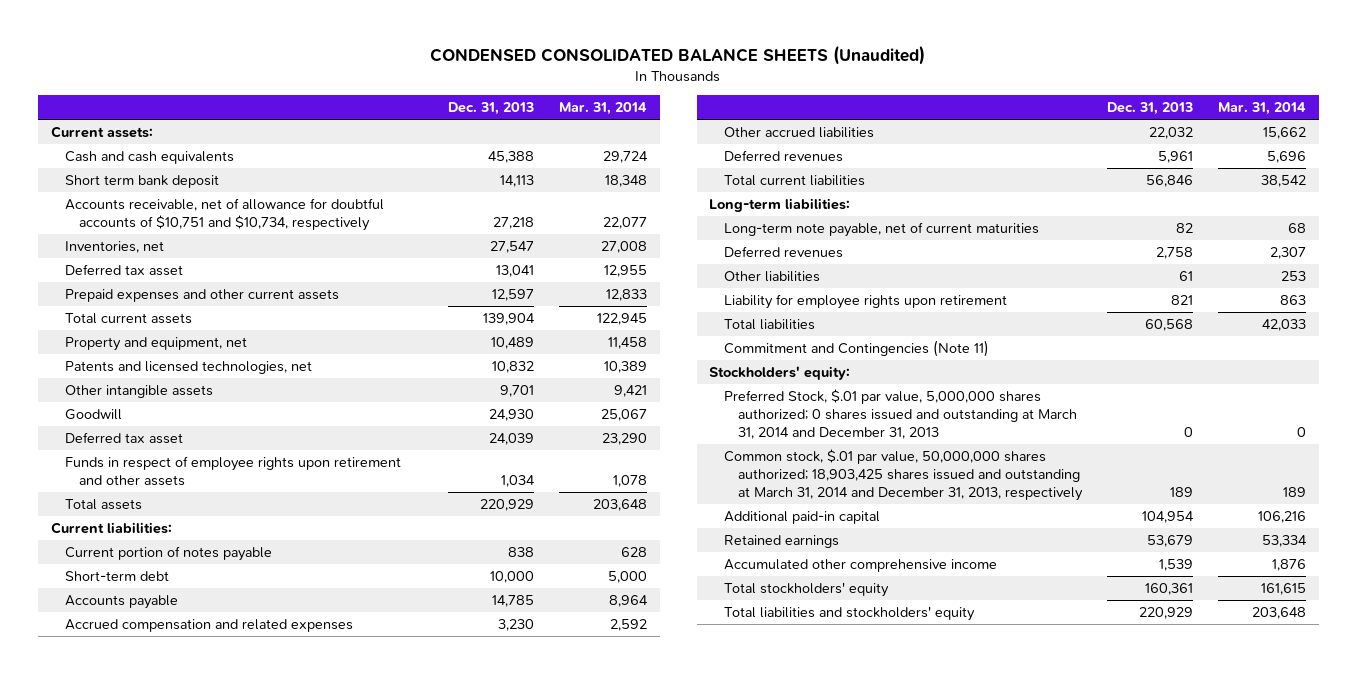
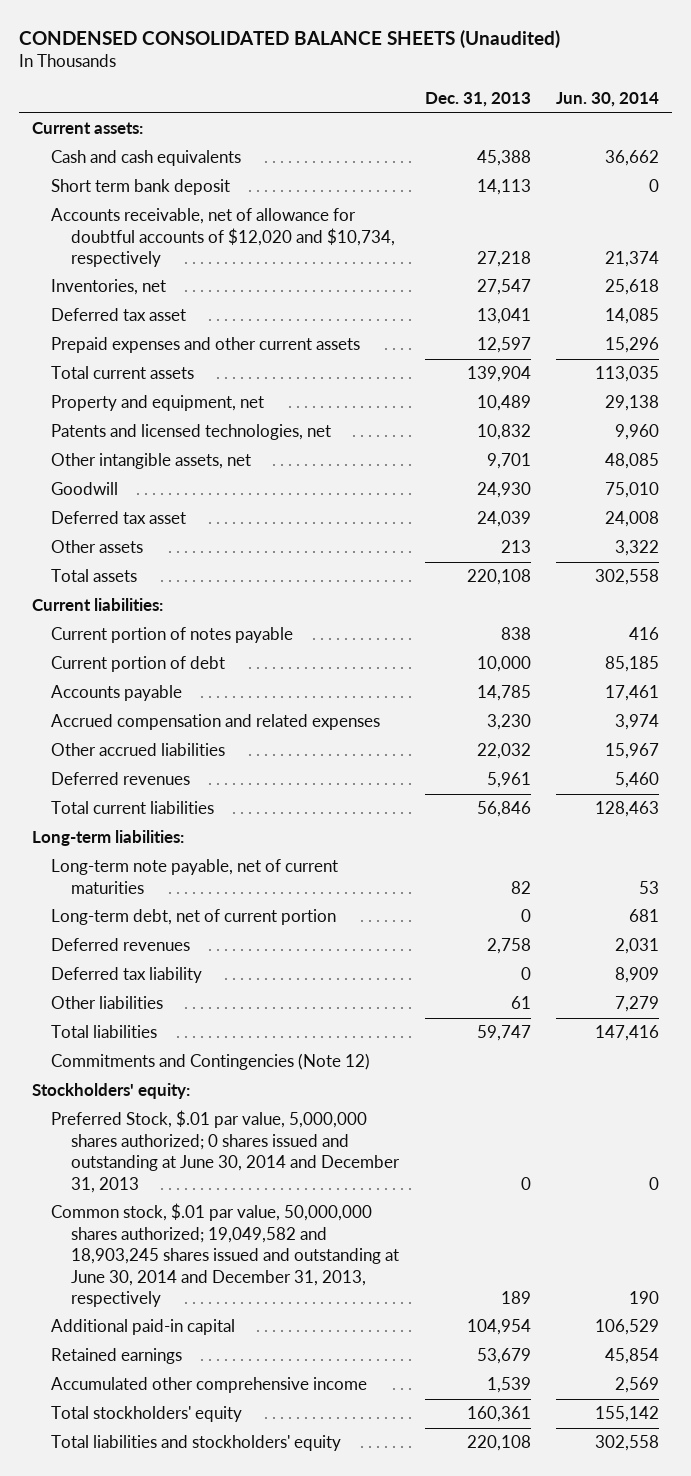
- | Dec. 31, 2013 | Mar. 31, 2014
+ | Dec. 31, 2013 | Jun. 30, 2014
- Accounts receivable, net of allowance for doubtful accounts of $10,751 and $10,734, respectively | 27,218 | 22,077
+ Accounts receivable, net of allowance for doubtful accounts of $12,020 and $10,734, respectively | 27,218 | 21,374
- Other intangible assets | 9,701 | 9,421
+ Other intangible assets, net | 9,701 | 48,085
- Funds in respect of employee rights upon retirement and other assets | 1,034 | 1,078
- Total assets | 220,929 | 203,648
+ Other assets | 213 | 3,322
+ Total assets | 220,108 | 302,558
- Short-term debt | 10,000 | 5,000
+ Current portion of debt | 10,000 | 85,185
+ Long-term debt, net of current portion | 0 | 681
+ Deferred tax liability | 0 | 8,909
- Liability for employee rights upon retirement | 821 | 863
- Total liabilities | 60,568 | 42,033
- Commitment and Contingencies (Note 11)
+ Total liabilities | 59,747 | 147,416
+ Commitments and Contingencies (Note 12)
- Preferred Stock, $.01 par value, 5,000,000 shares authorized; 0 shares issued and outstanding at March 31, 2014 and December 31, 2013 | 0 | 0
- Common stock, $.01 par value, 50,000,000 shares authorized; 18,903,425 shares issued and outstanding at March 31, 2014 and December 31, 2013, respectively | 189 | 189
+ Preferred Stock, $.01 par value, 5,000,000 shares authorized; 0 shares issued and outstanding at June 30, 2014 and December 31, 2013 | 0 | 0
+ Common stock, $.01 par value, 50,000,000 shares authorized; 19,049,582 and 18,903,245 shares issued and outstanding at June 30, 2014 and December 31, 2013, respectively | 189 | 190
- Total liabilities and stockholders' equity | 220,929 | 203,648
+ Total liabilities and stockholders' equity | 220,108 | 302,558

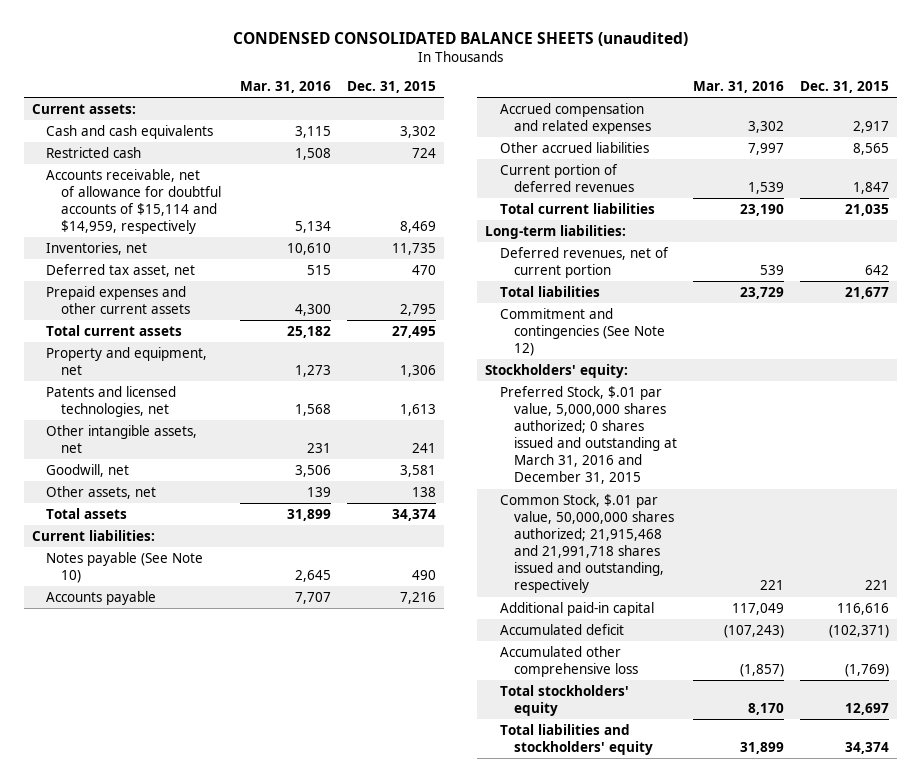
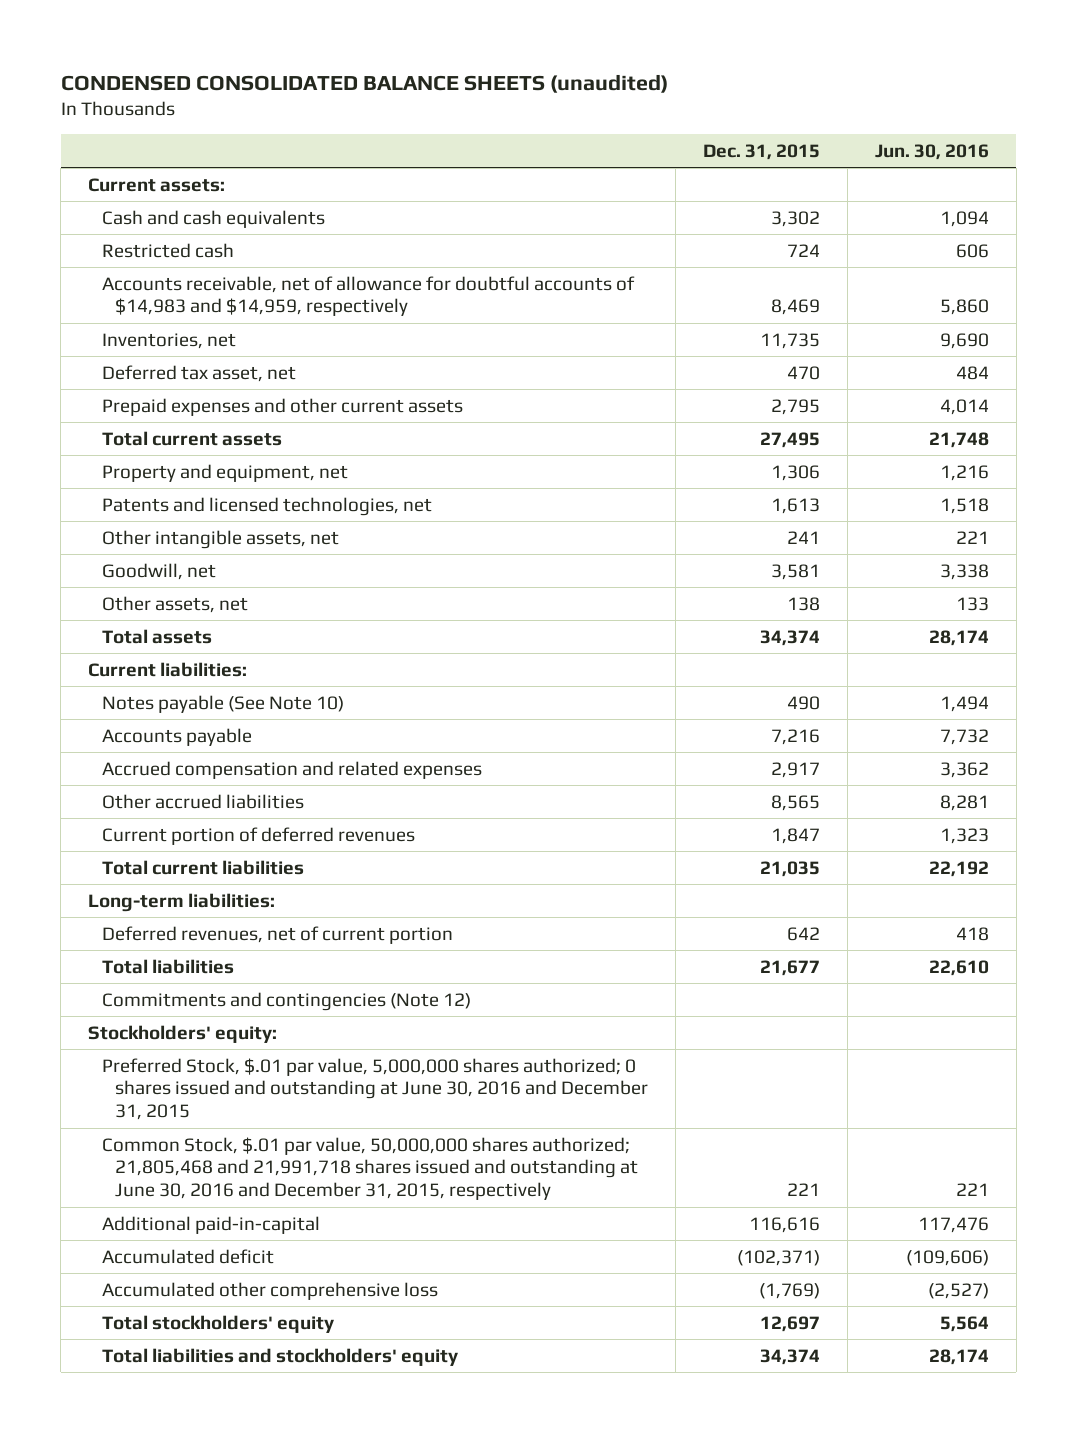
- | Mar. 31, 2016 | Dec. 31, 2015
+ | Dec. 31, 2015 | Jun. 30, 2016
- Accounts receivable, net of allowance for doubtful accounts of $15,114 and $14,959, respectively | 5,134 | 8,469
+ Accounts receivable, net of allowance for doubtful accounts of $14,983 and $14,959, respectively | 8,469 | 5,860
- Commitment and contingencies (See Note 12)
+ Commitments and contingencies (Note 12)
- Preferred Stock, $.01 par value, 5,000,000 shares authorized; 0 shares issued and outstanding at March 31, 2016 and December 31, 2015
- Common Stock, $.01 par value, 50,000,000 shares authorized; 21,915,468 and 21,991,718 shares issued and outstanding, respectively | 221 | 221
- Additional paid-in capital | 117,049 | 116,616
+ Preferred Stock, $.01 par value, 5,000,000 shares authorized; 0 shares issued and outstanding at June 30, 2016 and December 31, 2015
+ Common Stock, $.01 par value, 50,000,000 shares authorized; 21,805,468 and 21,991,718 shares issued and outstanding at June 30, 2016 and December 31, 2015, respectively | 221 | 221
+ Additional paid-in-capital | 116,616 | 117,476

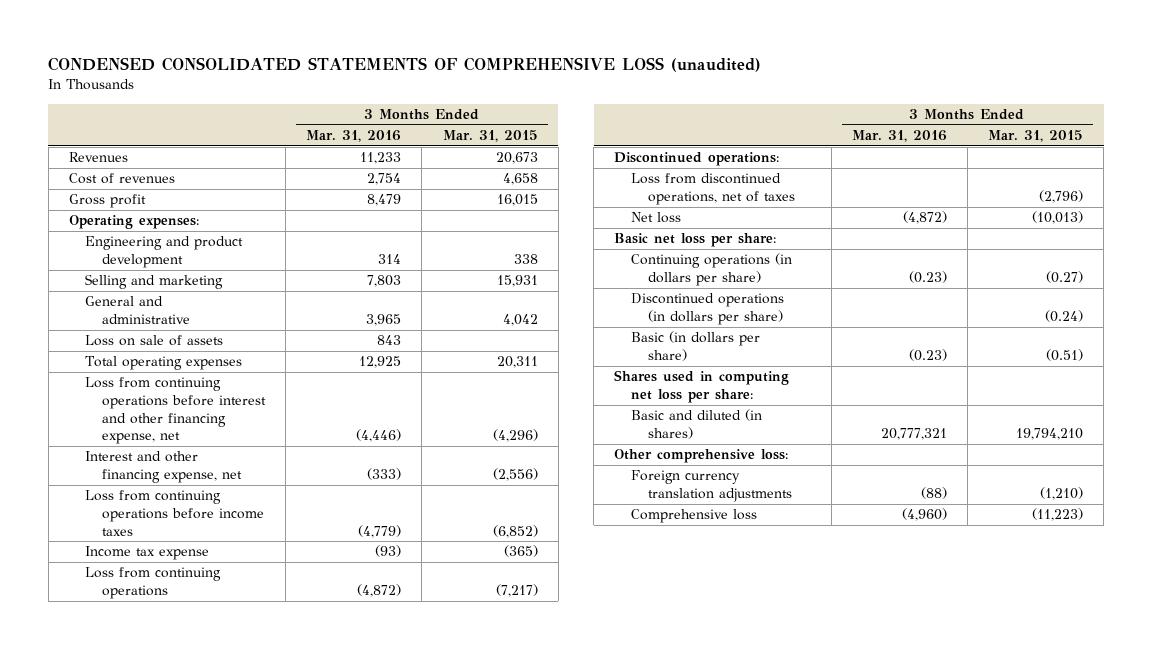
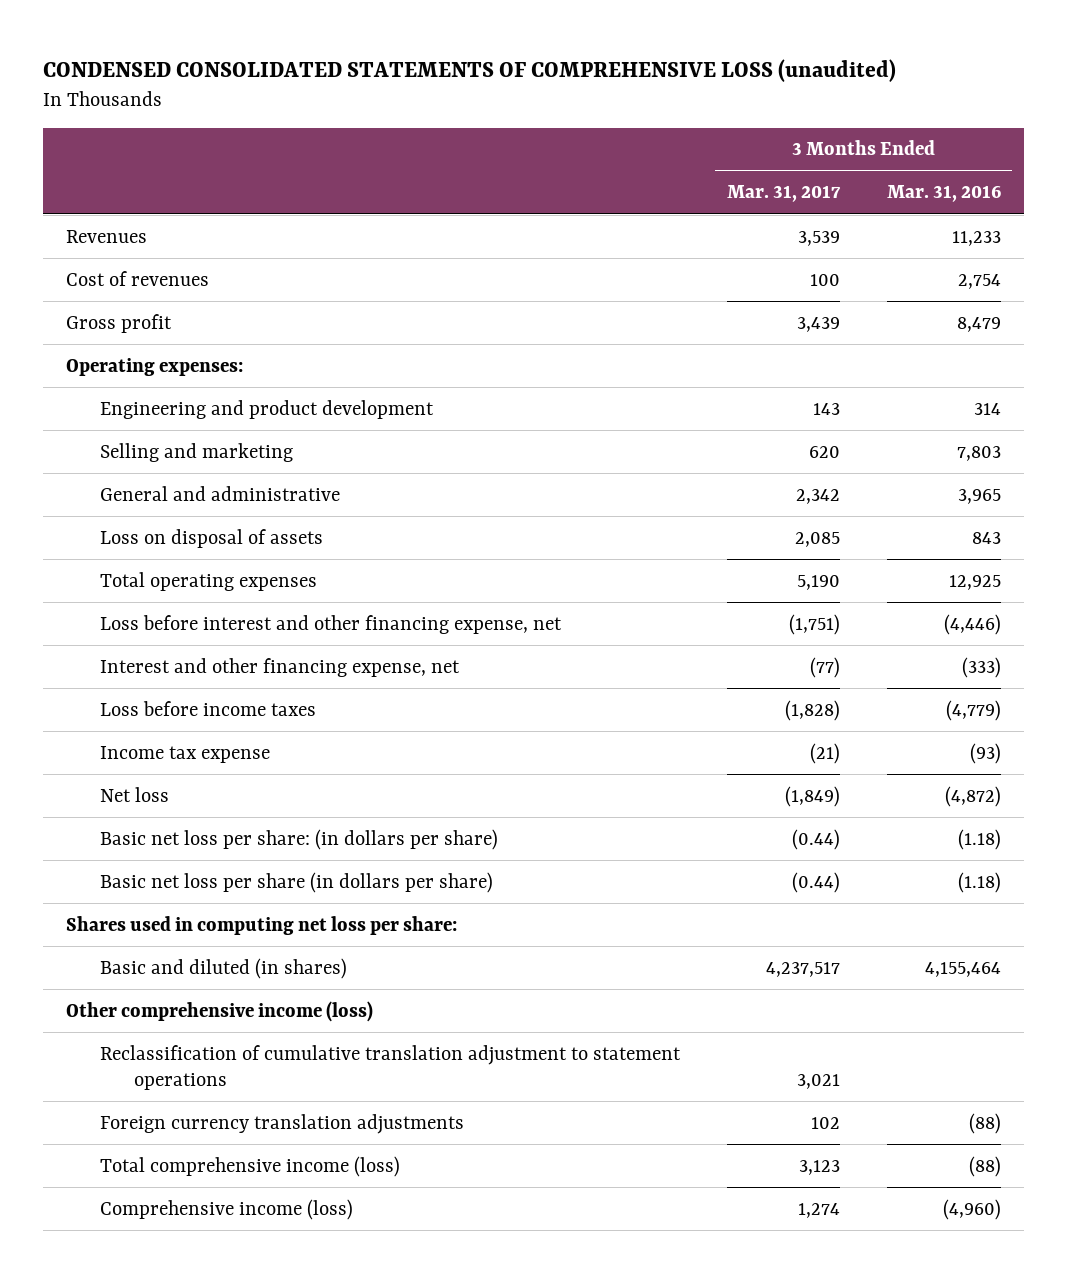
- | 3 Months Ended Mar. 31, 2016 | 3 Months Ended Mar. 31, 2015
+ | 3 Months Ended Mar. 31, 2017 | 3 Months Ended Mar. 31, 2016
- Loss on sale of assets | 843 |
+ Loss on disposal of assets | 2,085 | 843
- Loss from continuing operations before interest and other financing expense, net | (4,446) | (4,296)
+ Loss before interest and other financing expense, net | (1,751) | (4,446)
- Loss from continuing operations before income taxes | (4,779) | (6,852)
+ Loss before income taxes | (1,828) | (4,779)
- Loss from continuing operations | (4,872) | (7,217)
- Discontinued operations:
- Loss from discontinued operations, net of taxes | | (2,796)
- Basic net loss per share:
- Continuing operations (in dollars per share) | (0.23) | (0.27)
- Discontinued operations (in dollars per share) | | (0.24)
- Basic (in dollars per share) | (0.23) | (0.51)
+ Basic net loss per share: (in dollars per share) | (0.44) | (1.18)
+ Basic net loss per share (in dollars per share) | (0.44) | (1.18)
- Basic and diluted (in shares) | 20,777,321 | 19,794,210
- Other comprehensive loss:
+ Basic and diluted (in shares) | 4,237,517 | 4,155,464
+ Other comprehensive income (loss)
+ Reclassification of cumulative translation adjustment to statement operations | 3,021 |
- Comprehensive loss | (4,960) | (11,223)
+ Total comprehensive income (loss) | 3,123 | (88)
+ Comprehensive income (loss) | 1,274 | (4,960)

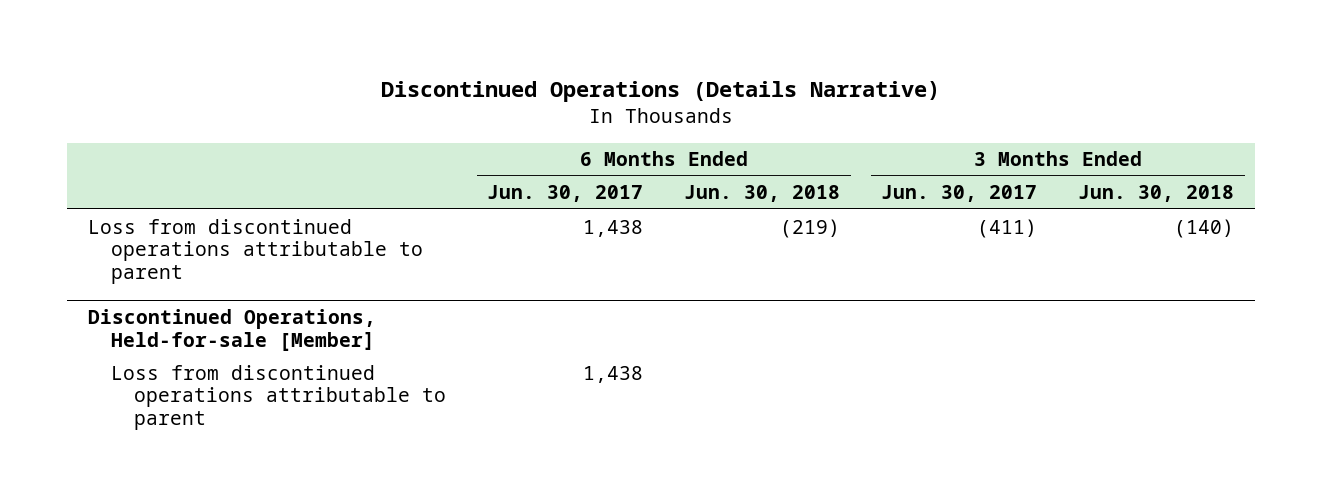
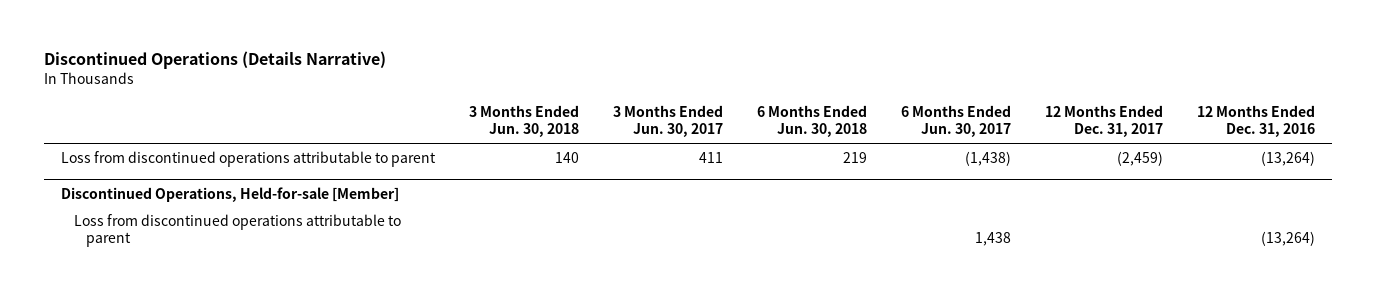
- | 6 Months Ended Jun. 30, 2017 | 6 Months Ended Jun. 30, 2018 | 3 Months Ended Jun. 30, 2017 | 3 Months Ended Jun. 30, 2018
+ | 3 Months Ended Jun. 30, 2018 | 3 Months Ended Jun. 30, 2017 | 6 Months Ended Jun. 30, 2018 | 6 Months Ended Jun. 30, 2017 | 12 Months Ended Dec. 31, 2017 | 12 Months Ended Dec. 31, 2016
- Loss from discontinued operations attributable to parent | 1,438 | (219) | (411) | (140)
+ Loss from discontinued operations attributable to parent | 140 | 411 | 219 | (1,438) | (2,459) | (13,264)

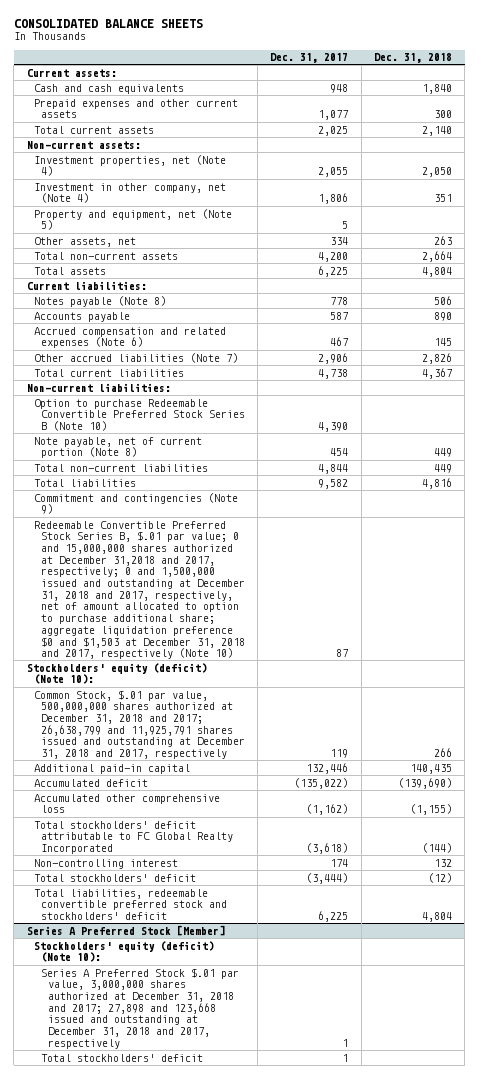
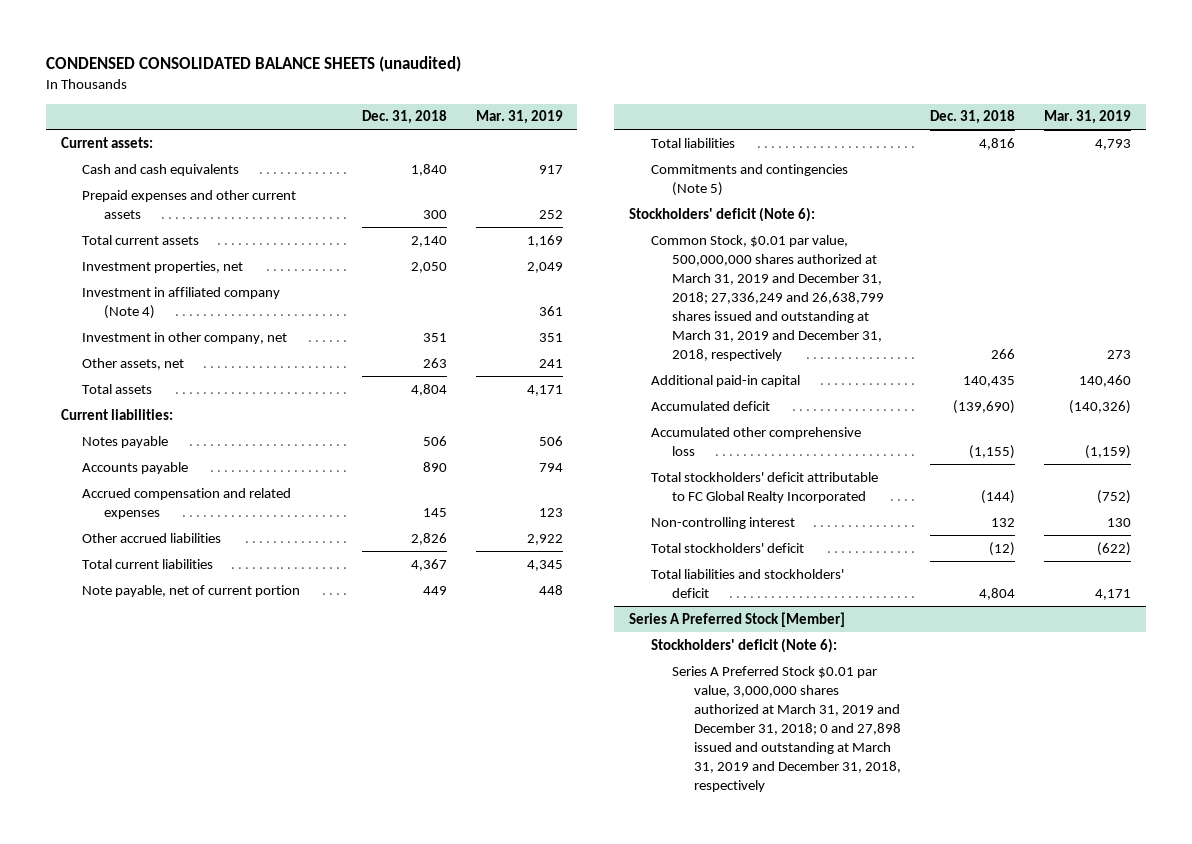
- CONSOLIDATED BALANCE SHEETS
+ CONDENSED CONSOLIDATED BALANCE SHEETS (unaudited)
- | Dec. 31, 2017 | Dec. 31, 2018
+ | Dec. 31, 2018 | Mar. 31, 2019
- Non-current assets:
- Investment properties, net (Note 4) | 2,055 | 2,050
- Investment in other company, net (Note 4) | 1,806 | 351
- Property and equipment, net (Note 5) | 5 |
+ Investment properties, net | 2,050 | 2,049
+ Investment in affiliated company (Note 4) | | 361
+ Investment in other company, net | 351 | 351
- Total non-current assets | 4,200 | 2,664
- Notes payable (Note 8) | 778 | 506
+ Notes payable | 506 | 506
- Accrued compensation and related expenses (Note 6) | 467 | 145
- Other accrued liabilities (Note 7) | 2,906 | 2,826
+ Accrued compensation and related expenses | 145 | 123
+ Other accrued liabilities | 2,826 | 2,922
- Non-current liabilities:
- Option to purchase Redeemable Convertible Preferred Stock Series B (Note 10) | 4,390 |
- Note payable, net of current portion (Note 8) | 454 | 449
- Total non-current liabilities | 4,844 | 449
+ Note payable, net of current portion | 449 | 448
- Commitment and contingencies (Note 9)
- Redeemable Convertible Preferred Stock Series B, $.01 par value; 0 and 15,000,000 shares authorized at December 31,2018 and 2017, respectively; 0 and 1,500,000 issued and outstanding at December 31, 2018 and 2017, respectively, net of amount allocated to option to purchase additional share; aggregate liquidation preference $0 and $1,503 at December 31, 2018 and 2017, respectively (Note 10) | 87 |
- Stockholders' equity (deficit) (Note 10):
- Common Stock, $.01 par value, 500,000,000 shares authorized at December 31, 2018 and 2017; 26,638,799 and 11,925,791 shares issued and outstanding at December 31, 2018 and 2017, respectively | 119 | 266
+ Commitments and contingencies (Note 5)
+ Stockholders' deficit (Note 6):
+ Common Stock, $0.01 par value, 500,000,000 shares authorized at March 31, 2019 and December 31, 2018; 27,336,249 and 26,638,799 shares issued and outstanding at March 31, 2019 and December 31, 2018, respectively | 266 | 273
- Total liabilities, redeemable convertible preferred stock and stockholders' deficit | 6,225 | 4,804
+ Total liabilities and stockholders' deficit | 4,804 | 4,171
@ Series A Preferred Stock [Member]
- Stockholders' equity (deficit) (Note 10):
- Series A Preferred Stock $.01 par value, 3,000,000 shares authorized at December 31, 2018 and 2017; 27,898 and 123,668 issued and outstanding at December 31, 2018 and 2017, respectively | 1 |
- Total stockholders' deficit | 1 |
+ Stockholders' deficit (Note 6):
+ Series A Preferred Stock $0.01 par value, 3,000,000 shares authorized at March 31, 2019 and December 31, 2018; 0 and 27,898 issued and outstanding at March 31, 2019 and December 31, 2018, respectively

